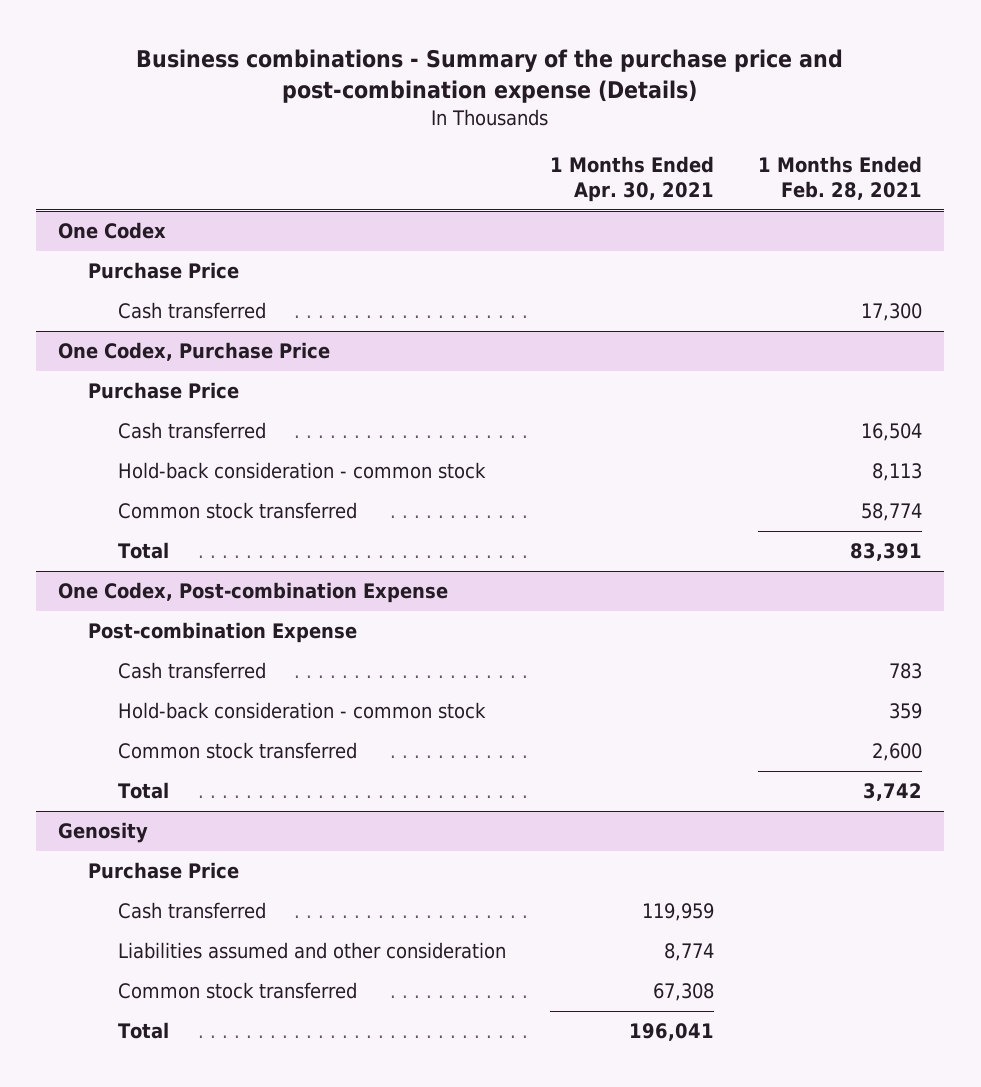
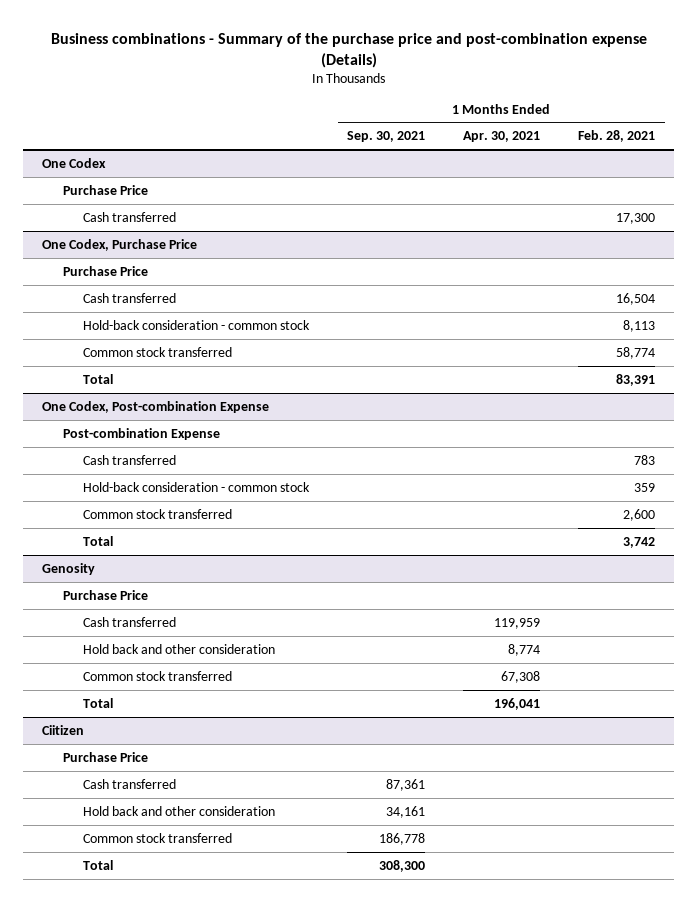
- | 1 Months Ended Apr. 30, 2021 | 1 Months Ended Feb. 28, 2021
+ | 1 Months Ended Sep. 30, 2021 | 1 Months Ended Apr. 30, 2021 | 1 Months Ended Feb. 28, 2021
@ Genosity
- Liabilities assumed and other consideration | 8,774 |
+ Hold back and other consideration | | 8,774 |
+ Ciitizen
+ Purchase Price
+ Cash transferred | 87,361 | |
+ Hold back and other consideration | 34,161 | |
+ Common stock transferred | 186,778 | |
+ Total | 308,300 | |

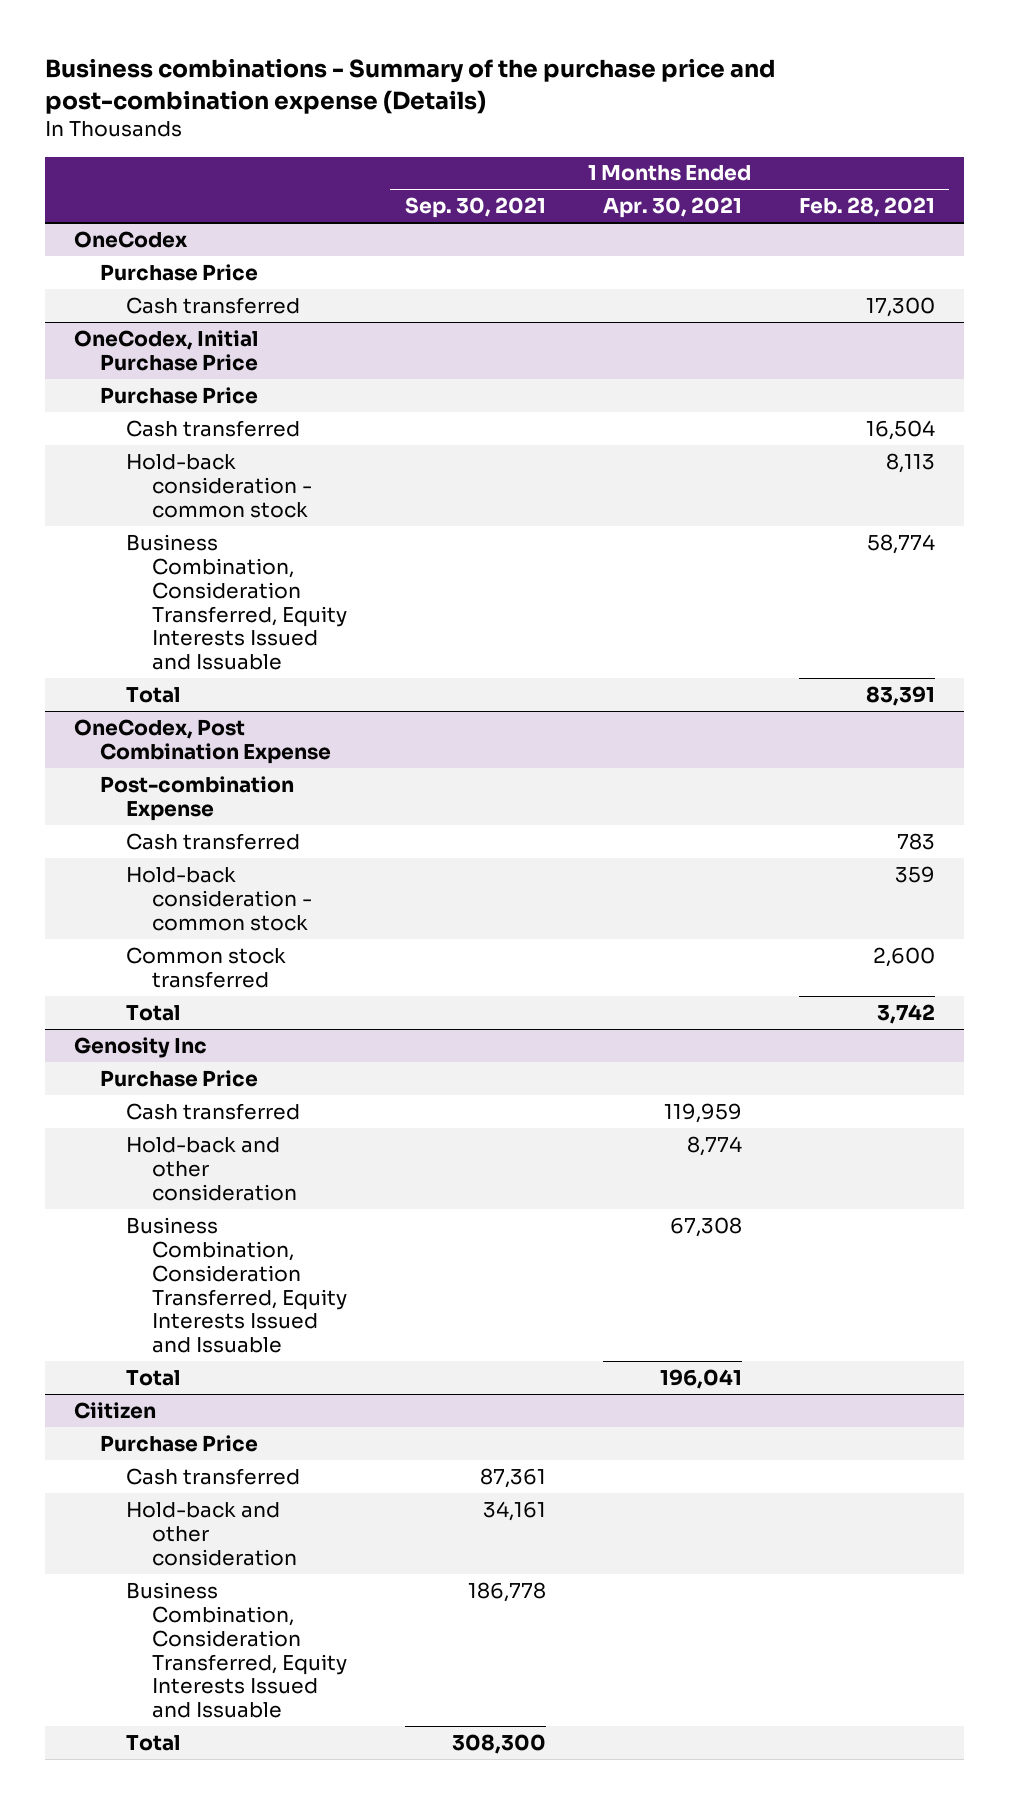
- One Codex
+ OneCodex
- One Codex, Purchase Price
+ OneCodex, Initial Purchase Price
- Common stock transferred | | | 58,774
+ Business Combination, Consideration Transferred, Equity Interests Issued and Issuable | | | 58,774
- One Codex, Post-combination Expense
+ OneCodex, Post Combination Expense
- Genosity
+ Genosity Inc
- Hold back and other consideration | | 8,774 |
- Common stock transferred | | 67,308 |
+ Hold-back and other consideration | | 8,774 |
+ Business Combination, Consideration Transferred, Equity Interests Issued and Issuable | | 67,308 |
@ Ciitizen
- Hold back and other consideration | 34,161 | |
- Common stock transferred | 186,778 | |
+ Hold-back and other consideration | 34,161 | |
+ Business Combination, Consideration Transferred, Equity Interests Issued and Issuable | 186,778 | |

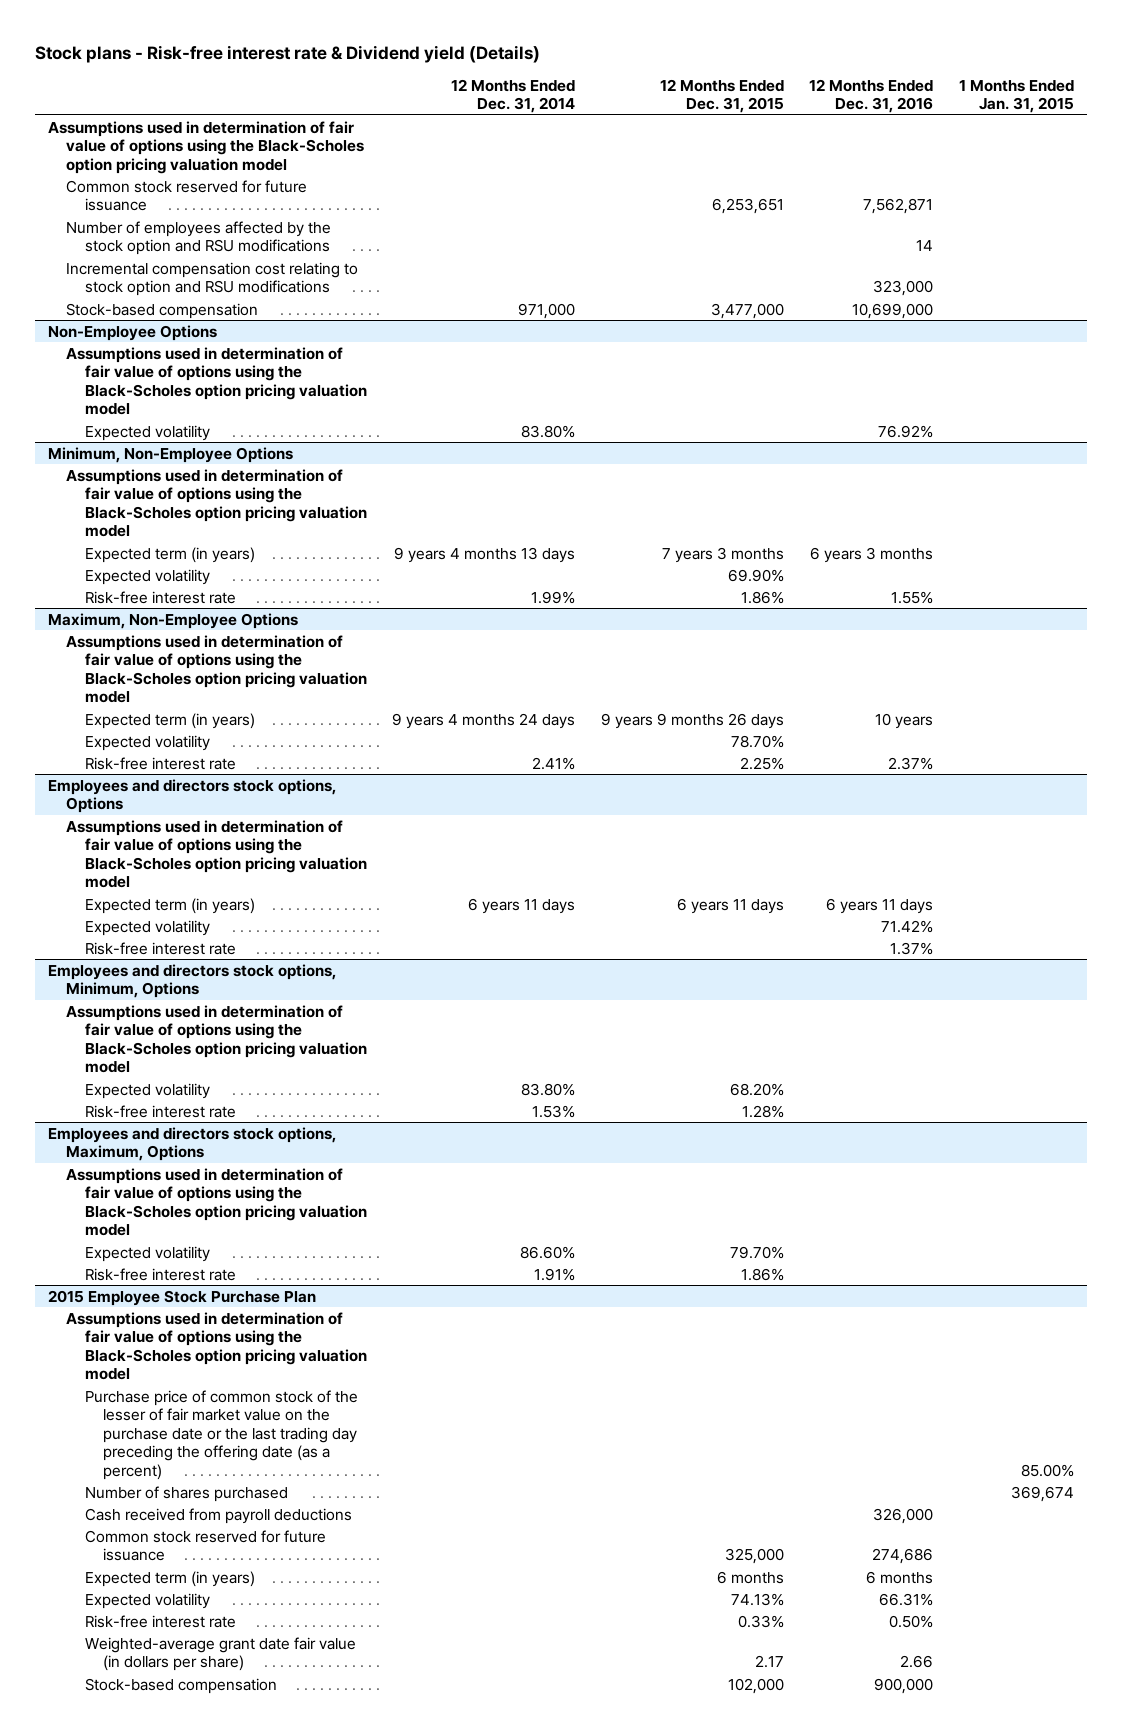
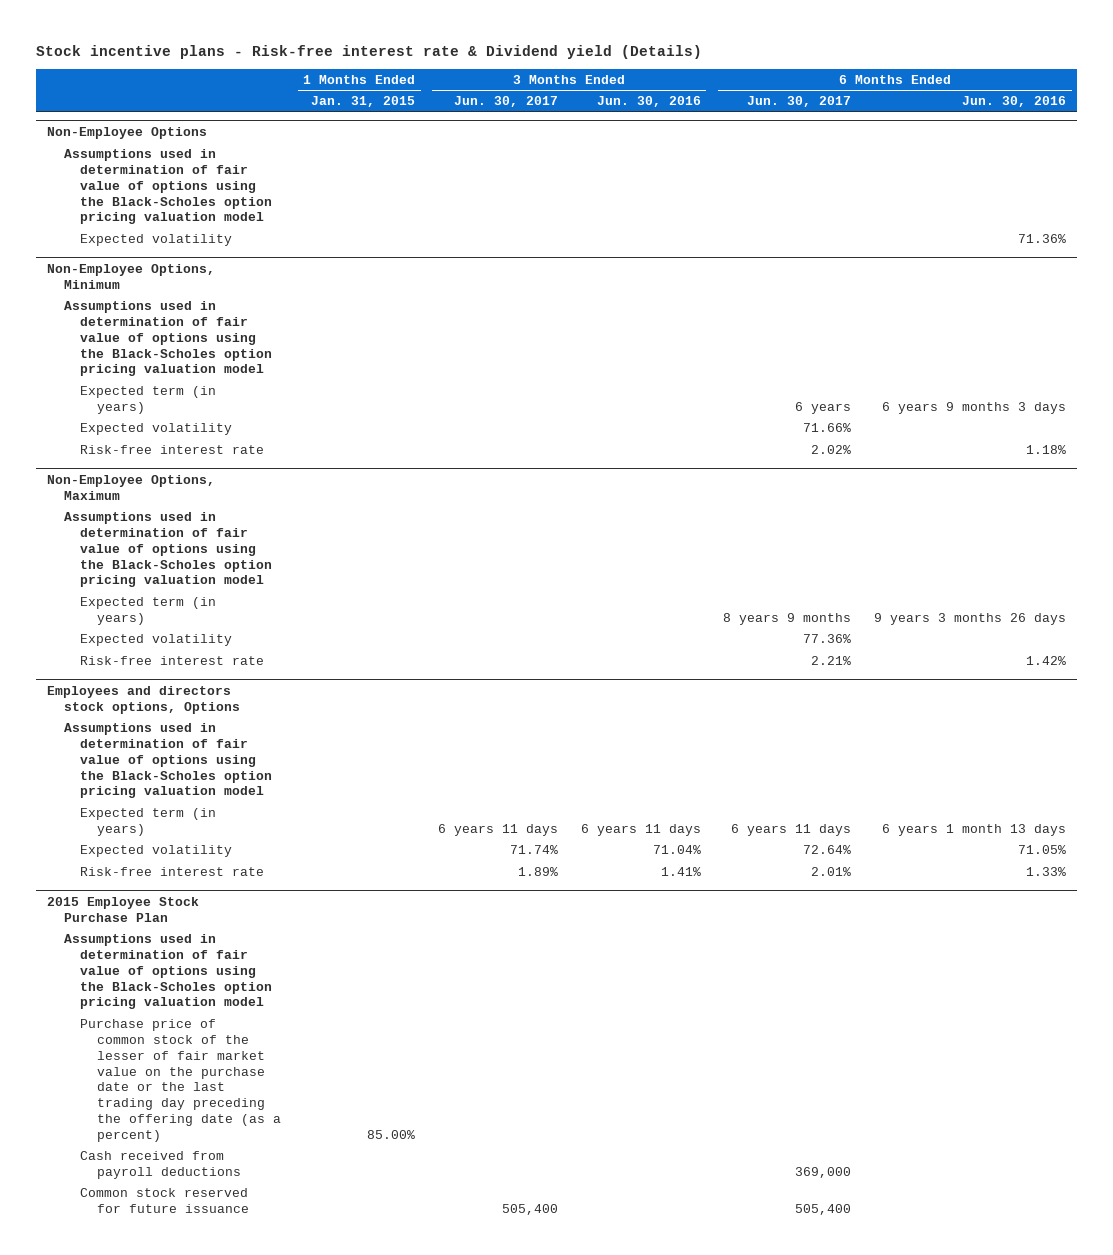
- Stock plans - Risk-free interest rate & Dividend yield (Details)
+ Stock incentive plans - Risk-free interest rate & Dividend yield (Details)
- | 12 Months Ended Dec. 31, 2014 | 12 Months Ended Dec. 31, 2015 | 12 Months Ended Dec. 31, 2016 | 1 Months Ended Jan. 31, 2015
+ | 1 Months Ended Jan. 31, 2015 | 3 Months Ended Jun. 30, 2017 | 3 Months Ended Jun. 30, 2016 | 6 Months Ended Jun. 30, 2017 | 6 Months Ended Jun. 30, 2016
- Assumptions used in determination of fair value of options using the Black-Scholes option pricing valuation model
- Common stock reserved for future issuance | | 6,253,651 | 7,562,871 |
- Number of employees affected by the stock option and RSU modifications | | | 14 |
- Incremental compensation cost relating to stock option and RSU modifications | | | 323,000 |
- Stock-based compensation | 971,000 | 3,477,000 | 10,699,000 |
- Minimum, Non-Employee Options
+ Non-Employee Options, Minimum
- Maximum, Non-Employee Options
+ Non-Employee Options, Maximum
- Employees and directors stock options, Minimum, Options
- Assumptions used in determination of fair value of options using the Black-Scholes option pricing valuation model
- Expected volatility | 83.80% | 68.20% | |
- Risk-free interest rate | 1.53% | 1.28% | |
- Employees and directors stock options, Maximum, Options
- Assumptions used in determination of fair value of options using the Black-Scholes option pricing valuation model
- Expected volatility | 86.60% | 79.70% | |
- Risk-free interest rate | 1.91% | 1.86% | |
@ 2015 Employee Stock Purchase Plan
- Number of shares purchased | | | | 369,674
- Expected term (in years) | | 6 months | 6 months |
- Expected volatility | | 74.13% | 66.31% |
- Risk-free interest rate | | 0.33% | 0.50% |
- Weighted-average grant date fair value (in dollars per share) | | 2.17 | 2.66 |
- Stock-based compensation | | 102,000 | 900,000 |

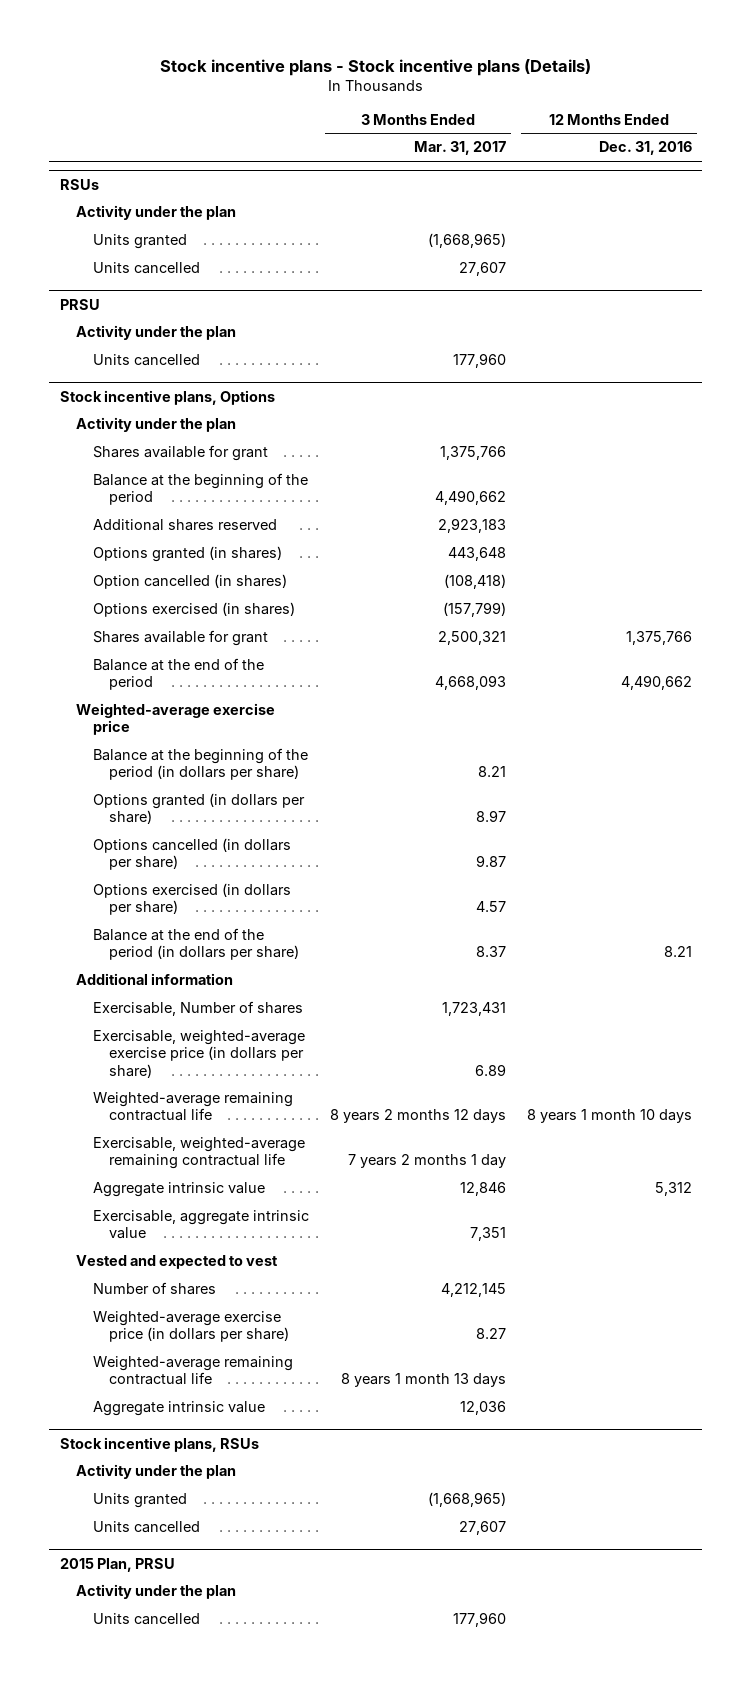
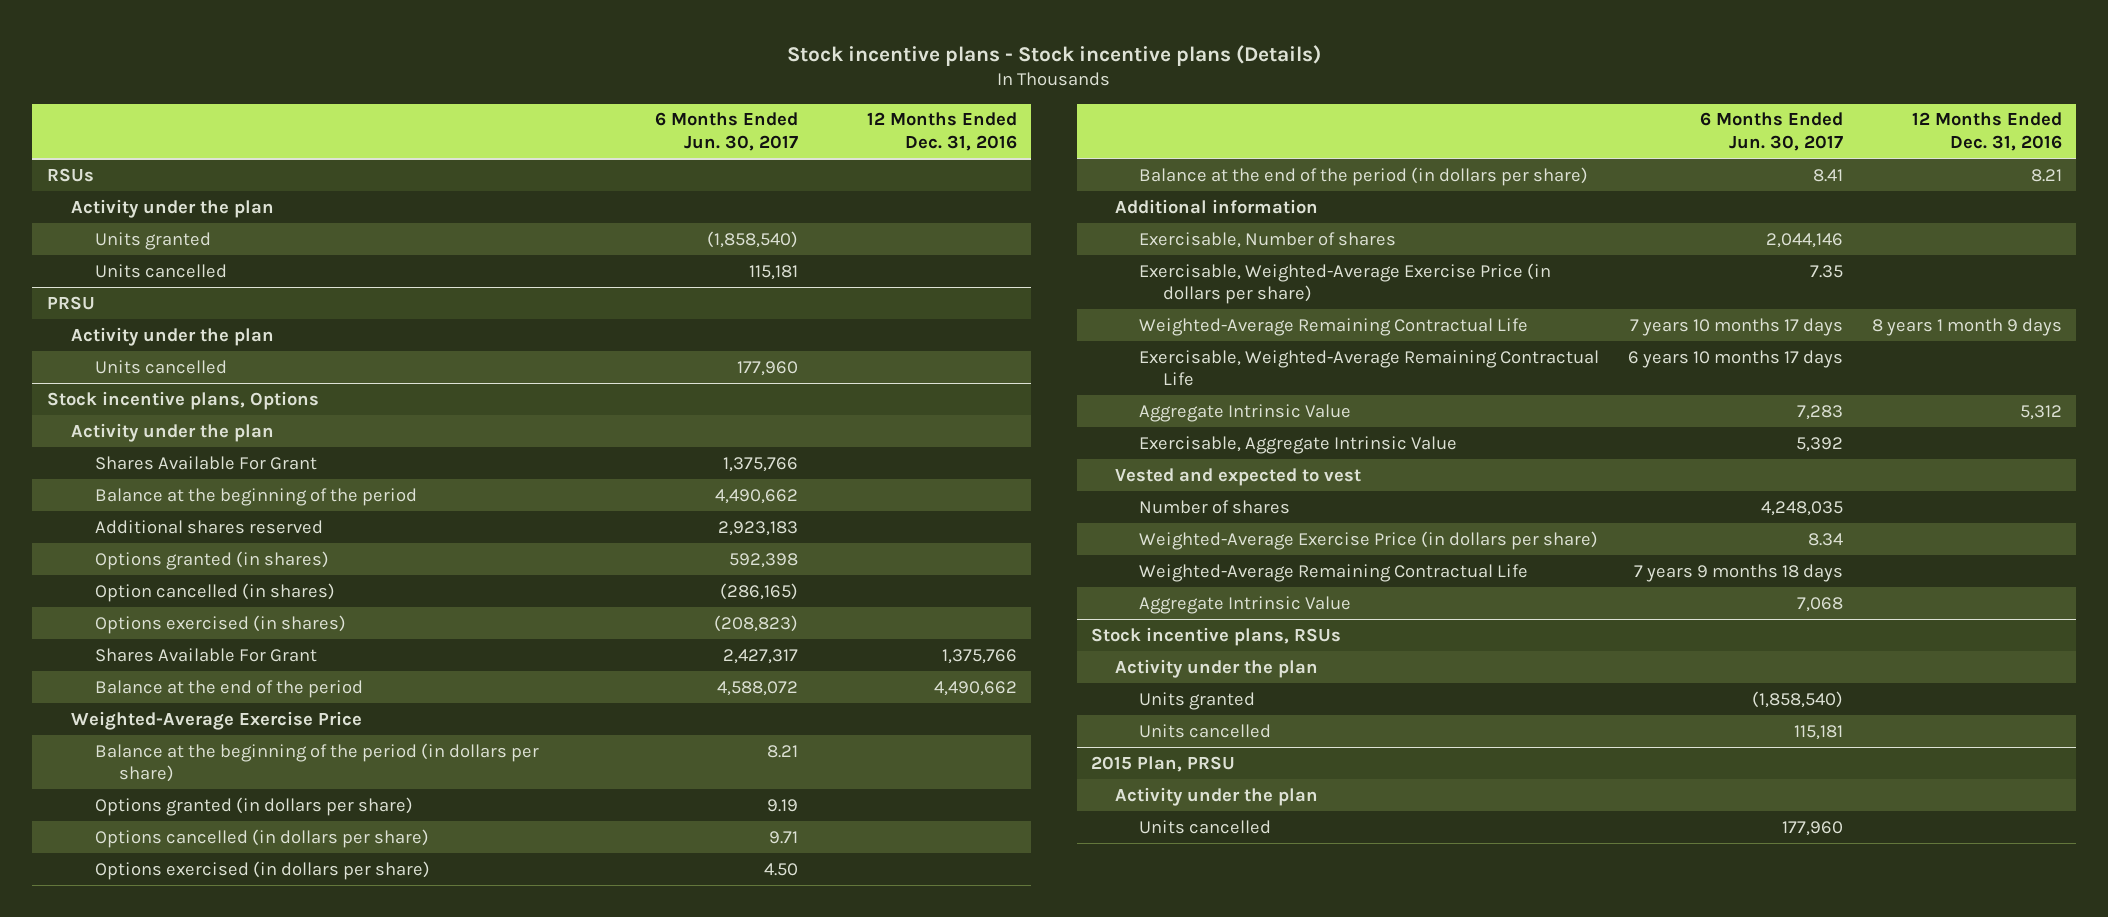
- | 3 Months Ended Mar. 31, 2017 | 12 Months Ended Dec. 31, 2016
+ | 6 Months Ended Jun. 30, 2017 | 12 Months Ended Dec. 31, 2016
@ Stock incentive plans, Options
- Shares available for grant | 1,375,766 |
+ Shares Available For Grant | 1,375,766 |
- Shares available for grant | 2,500,321 | 1,375,766
+ Shares Available For Grant | 2,427,317 | 1,375,766
- Weighted-average exercise price
+ Weighted-Average Exercise Price
- Exercisable, weighted-average exercise price (in dollars per share) | 6.89 |
- Weighted-average remaining contractual life | 8 years 2 months 12 days | 8 years 1 month 10 days
- Exercisable, weighted-average remaining contractual life | 7 years 2 months 1 day |
- Aggregate intrinsic value | 12,846 | 5,312
- Exercisable, aggregate intrinsic value | 7,351 |
+ Exercisable, Weighted-Average Exercise Price (in dollars per share) | 7.35 |
+ Weighted-Average Remaining Contractual Life | 7 years 10 months 17 days | 8 years 1 month 9 days
+ Exercisable, Weighted-Average Remaining Contractual Life | 6 years 10 months 17 days |
+ Aggregate Intrinsic Value | 7,283 | 5,312
+ Exercisable, Aggregate Intrinsic Value | 5,392 |
- Weighted-average exercise price (in dollars per share) | 8.27 |
- Weighted-average remaining contractual life | 8 years 1 month 13 days |
- Aggregate intrinsic value | 12,036 |
+ Weighted-Average Exercise Price (in dollars per share) | 8.34 |
+ Weighted-Average Remaining Contractual Life | 7 years 9 months 18 days |
+ Aggregate Intrinsic Value | 7,068 |

